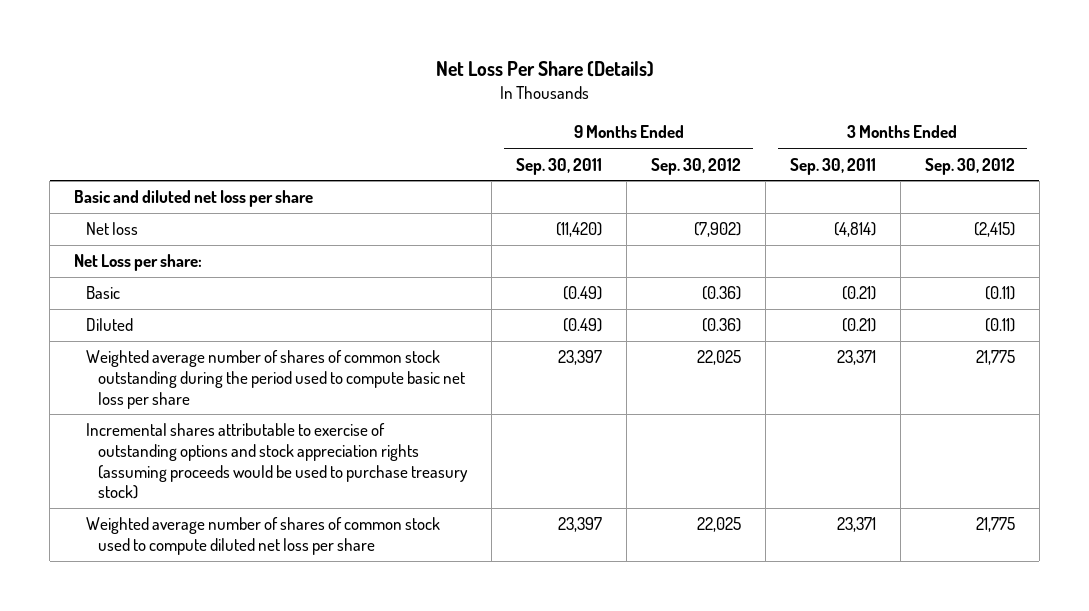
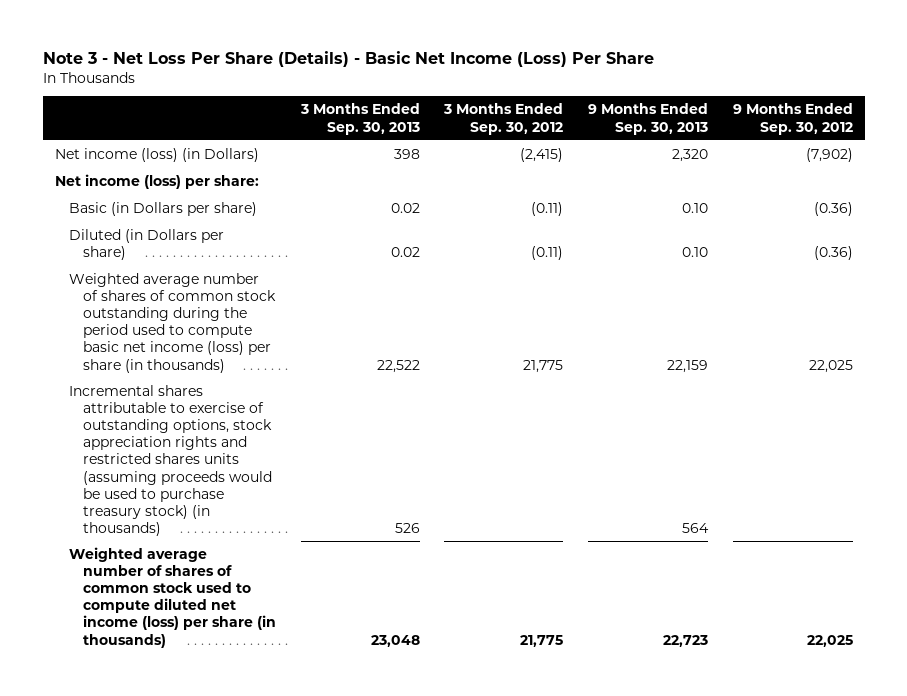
- Net Loss Per Share (Details)
+ Note 3 - Net Loss Per Share (Details) - Basic Net Income (Loss) Per Share
- | 9 Months Ended Sep. 30, 2011 | 9 Months Ended Sep. 30, 2012 | 3 Months Ended Sep. 30, 2011 | 3 Months Ended Sep. 30, 2012
+ | 3 Months Ended Sep. 30, 2013 | 3 Months Ended Sep. 30, 2012 | 9 Months Ended Sep. 30, 2013 | 9 Months Ended Sep. 30, 2012
- Basic and diluted net loss per share
- Net loss | (11,420) | (7,902) | (4,814) | (2,415)
- Net Loss per share:
- Basic | (0.49) | (0.36) | (0.21) | (0.11)
- Diluted | (0.49) | (0.36) | (0.21) | (0.11)
- Weighted average number of shares of common stock outstanding during the period used to compute basic net loss per share | 23,397 | 22,025 | 23,371 | 21,775
- Incremental shares attributable to exercise of outstanding options and stock appreciation rights (assuming proceeds would be used to purchase treasury stock)
- Weighted average number of shares of common stock used to compute diluted net loss per share | 23,397 | 22,025 | 23,371 | 21,775
+ Net income (loss) (in Dollars) | 398 | (2,415) | 2,320 | (7,902)
+ Net income (loss) per share:
+ Basic (in Dollars per share) | 0.02 | (0.11) | 0.10 | (0.36)
+ Diluted (in Dollars per share) | 0.02 | (0.11) | 0.10 | (0.36)
+ Weighted average number of shares of common stock outstanding during the period used to compute basic net income (loss) per share (in thousands) | 22,522 | 21,775 | 22,159 | 22,025
+ Incremental shares attributable to exercise of outstanding options, stock appreciation rights and restricted shares units (assuming proceeds would be used to purchase treasury stock) (in thousands) | 526 | | 564 |
+ Weighted average number of shares of common stock used to compute diluted net income (loss) per share (in thousands) | 23,048 | 21,775 | 22,723 | 22,025

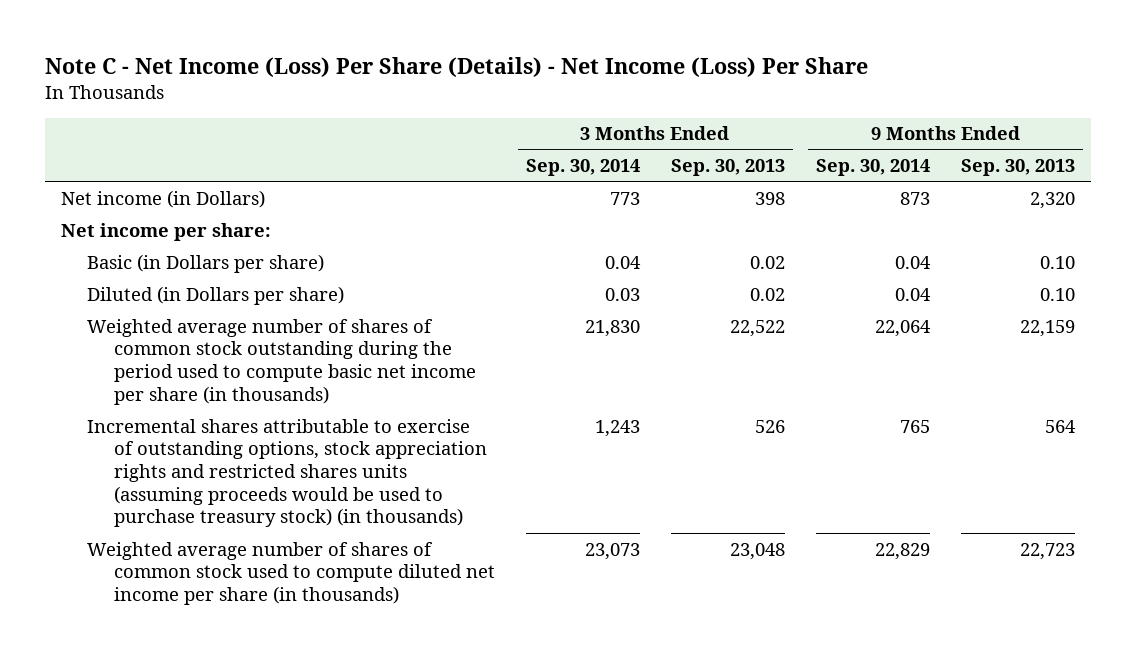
- Note 3 - Net Loss Per Share (Details) - Basic Net Income (Loss) Per Share
+ Note C - Net Income (Loss) Per Share (Details) - Net Income (Loss) Per Share
- | 3 Months Ended Sep. 30, 2013 | 3 Months Ended Sep. 30, 2012 | 9 Months Ended Sep. 30, 2013 | 9 Months Ended Sep. 30, 2012
+ | 3 Months Ended Sep. 30, 2014 | 3 Months Ended Sep. 30, 2013 | 9 Months Ended Sep. 30, 2014 | 9 Months Ended Sep. 30, 2013
- Net income (loss) (in Dollars) | 398 | (2,415) | 2,320 | (7,902)
- Net income (loss) per share:
+ Net income (in Dollars) | 773 | 398 | 873 | 2,320
+ Net income per share:
- Weighted average number of shares of common stock outstanding during the period used to compute basic net income (loss) per share (in thousands) | 22,522 | 21,775 | 22,159 | 22,025
+ Weighted average number of shares of common stock outstanding during the period used to compute basic net income per share (in thousands) | 21,830 | 22,522 | 22,064 | 22,159
- Weighted average number of shares of common stock used to compute diluted net income (loss) per share (in thousands) | 23,048 | 21,775 | 22,723 | 22,025
+ Weighted average number of shares of common stock used to compute diluted net income per share (in thousands) | 23,073 | 23,048 | 22,829 | 22,723

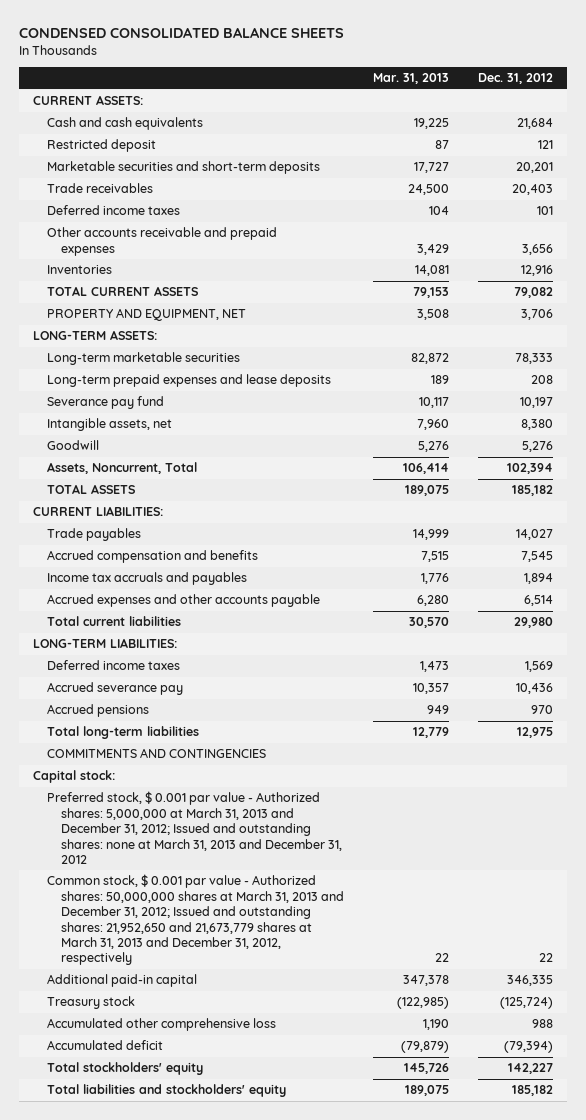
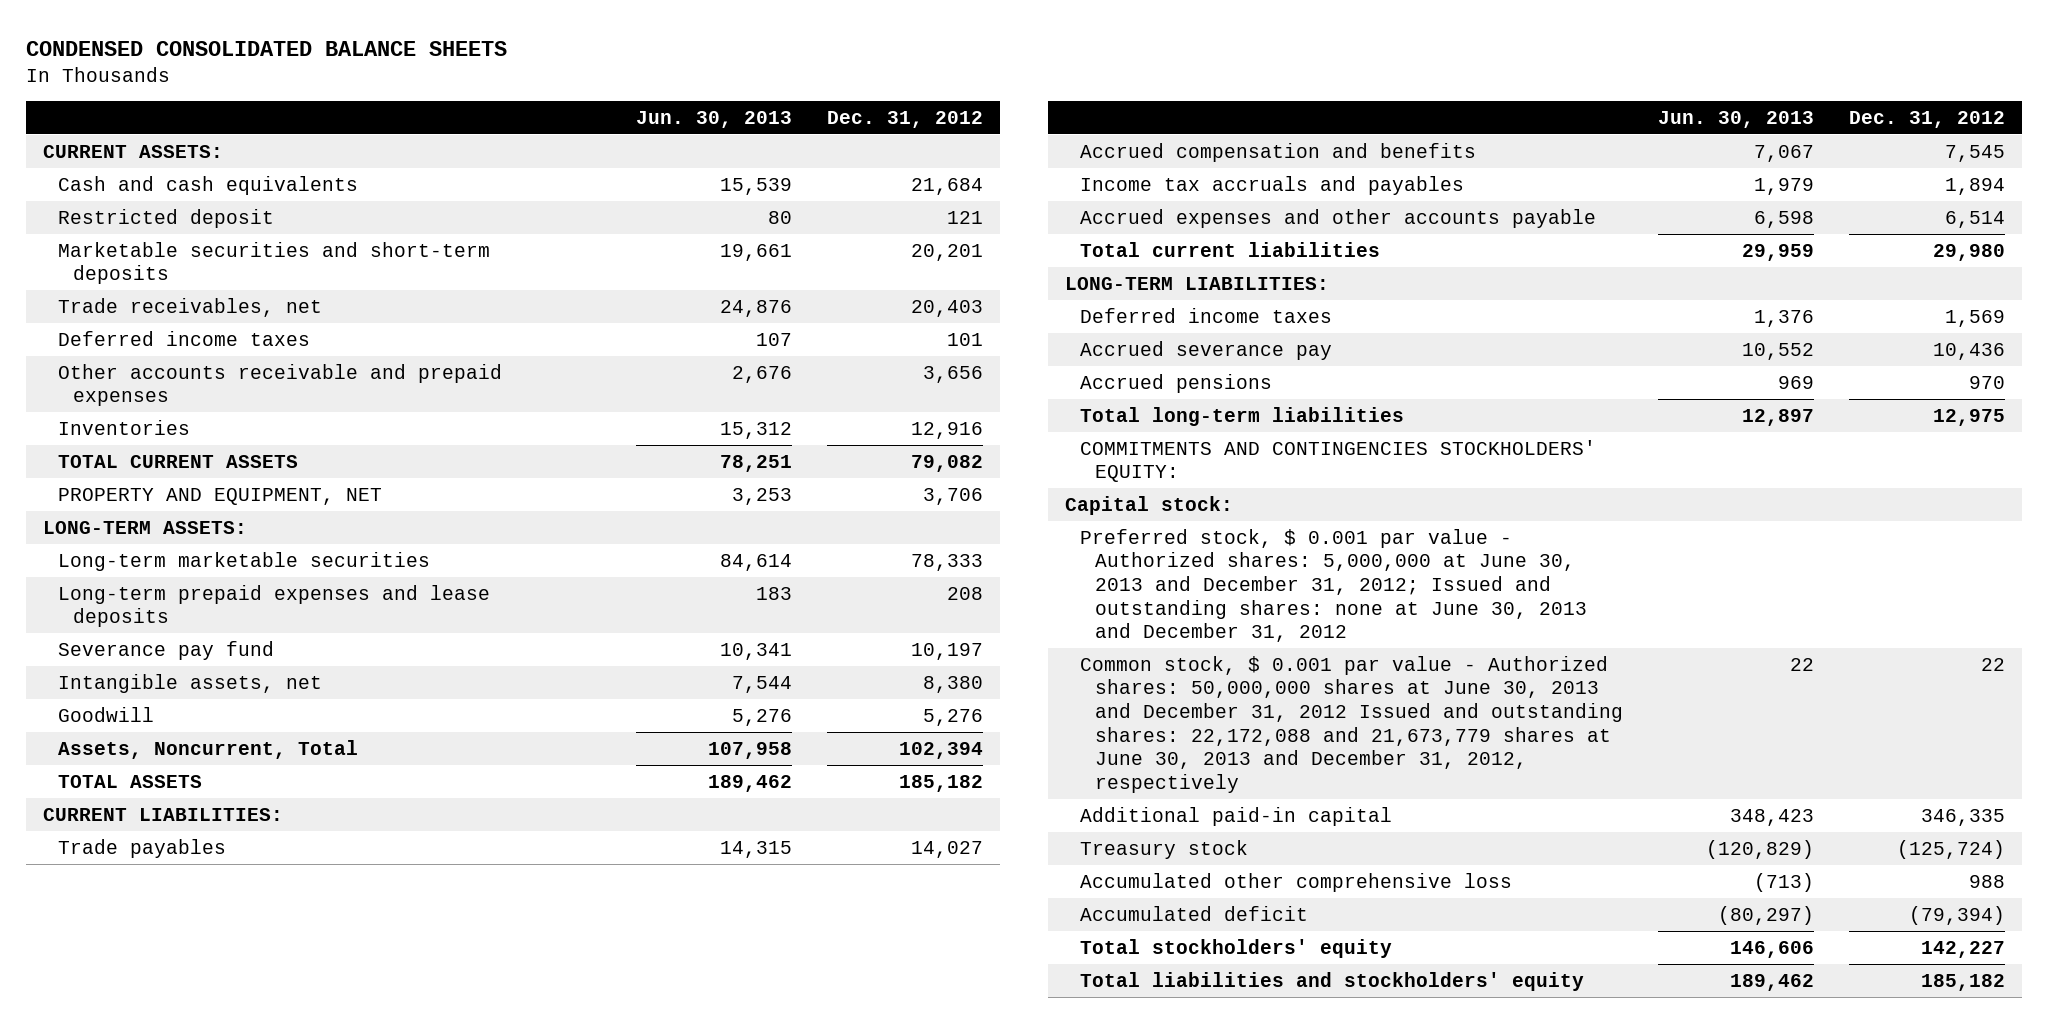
- | Mar. 31, 2013 | Dec. 31, 2012
+ | Jun. 30, 2013 | Dec. 31, 2012
- Trade receivables | 24,500 | 20,403
+ Trade receivables, net | 24,876 | 20,403
- COMMITMENTS AND CONTINGENCIES
+ COMMITMENTS AND CONTINGENCIES STOCKHOLDERS' EQUITY:
- Preferred stock, $ 0.001 par value - Authorized shares: 5,000,000 at March 31, 2013 and December 31, 2012; Issued and outstanding shares: none at March 31, 2013 and December 31, 2012
- Common stock, $ 0.001 par value - Authorized shares: 50,000,000 shares at March 31, 2013 and December 31, 2012; Issued and outstanding shares: 21,952,650 and 21,673,779 shares at March 31, 2013 and December 31, 2012, respectively | 22 | 22
+ Preferred stock, $ 0.001 par value - Authorized shares: 5,000,000 at June 30, 2013 and December 31, 2012; Issued and outstanding shares: none at June 30, 2013 and December 31, 2012
+ Common stock, $ 0.001 par value - Authorized shares: 50,000,000 shares at June 30, 2013 and December 31, 2012 Issued and outstanding shares: 22,172,088 and 21,673,779 shares at June 30, 2013 and December 31, 2012, respectively | 22 | 22

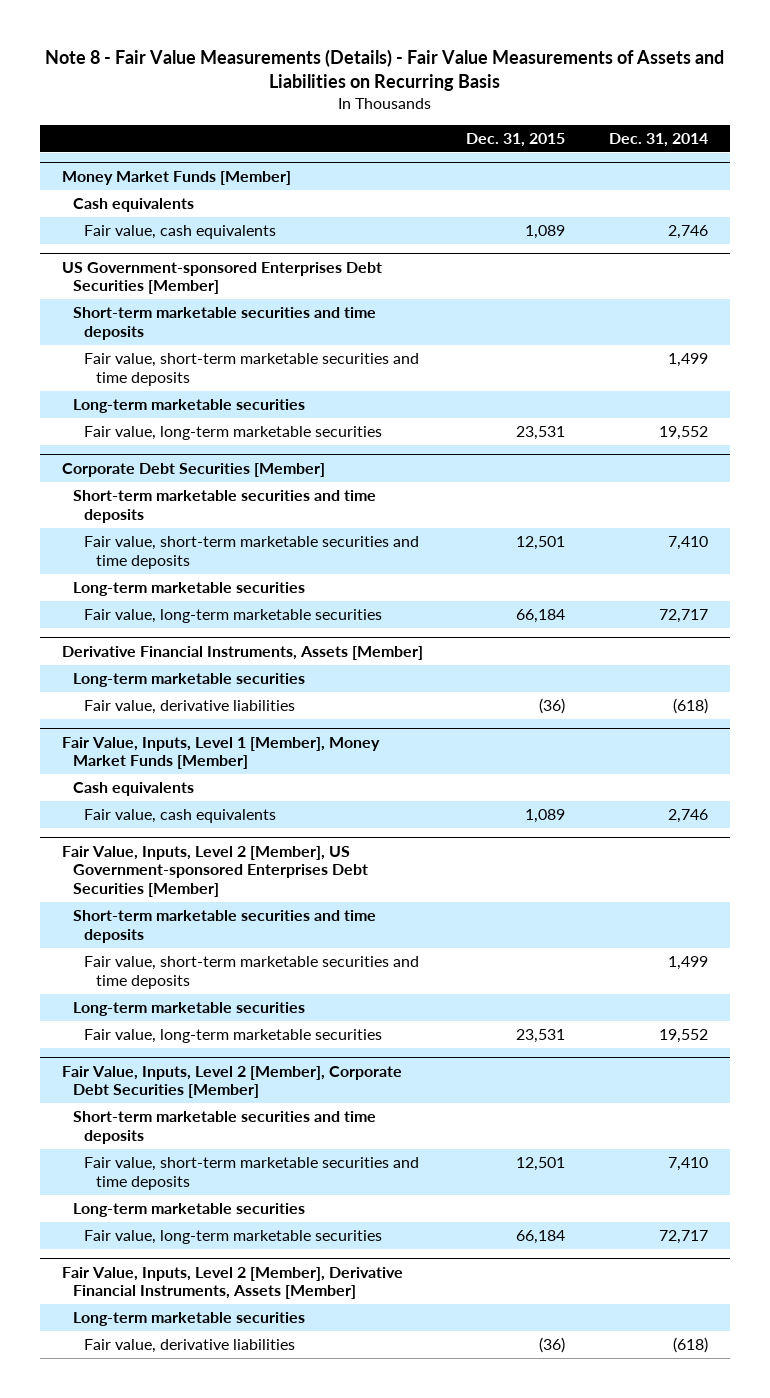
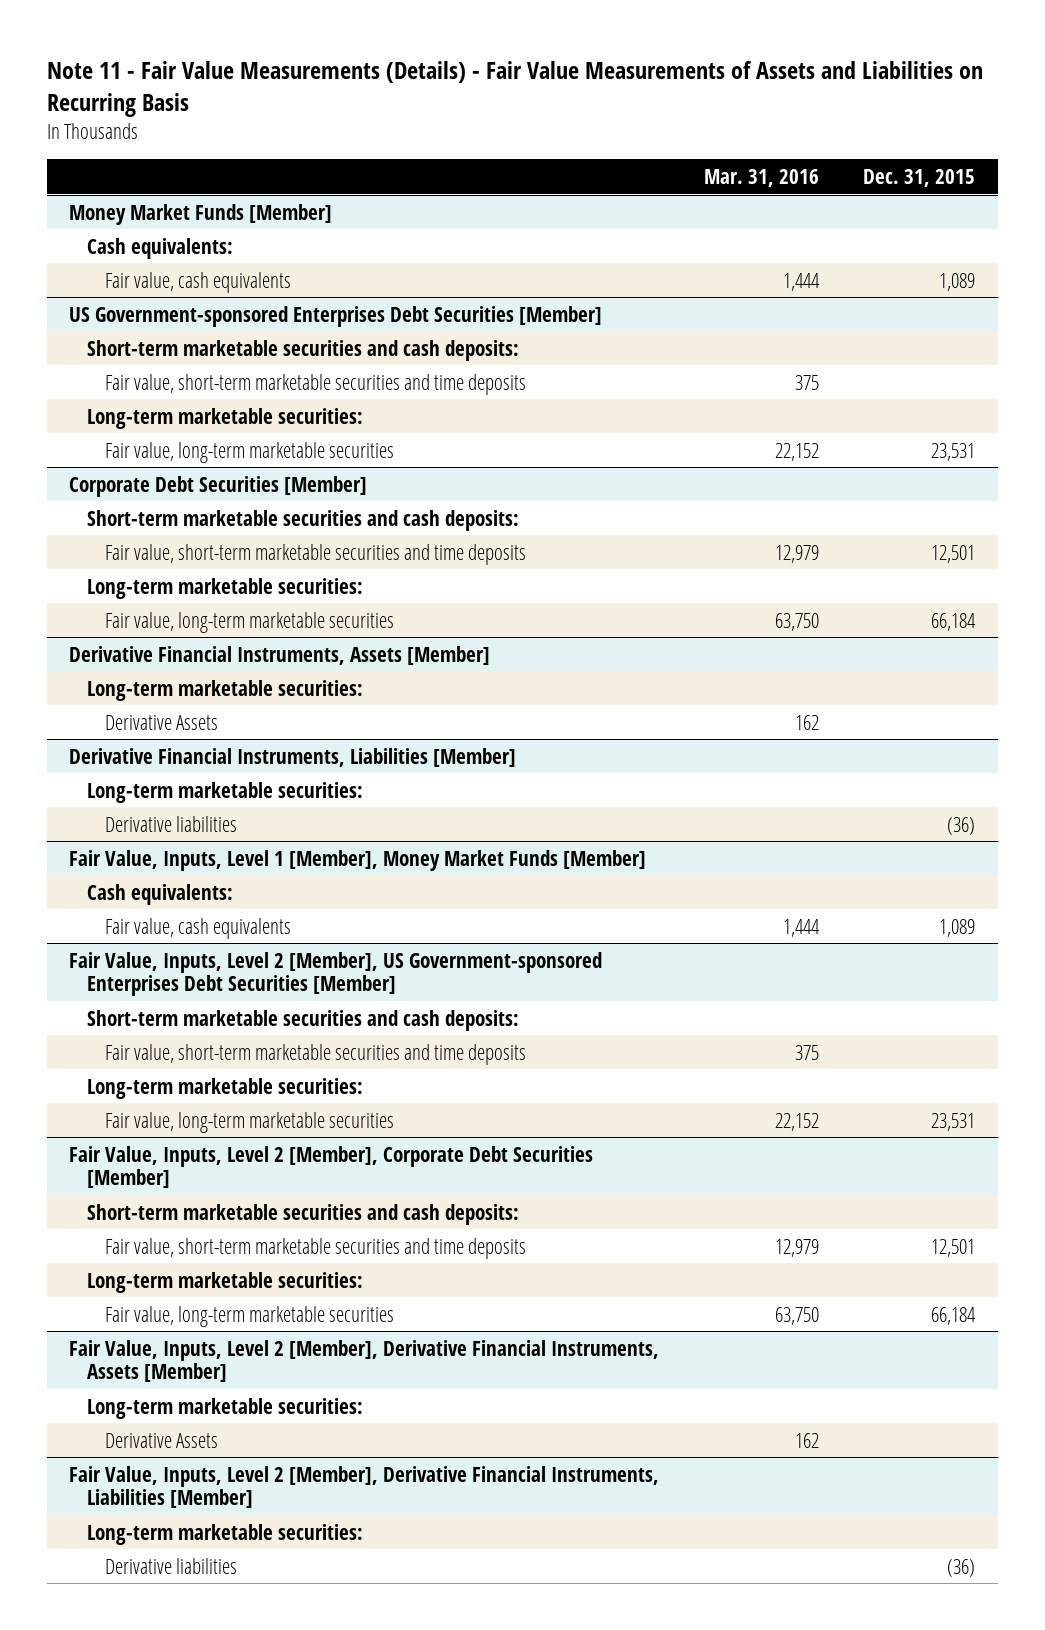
- Note 8 - Fair Value Measurements (Details) - Fair Value Measurements of Assets and Liabilities on Recurring Basis
+ Note 11 - Fair Value Measurements (Details) - Fair Value Measurements of Assets and Liabilities on Recurring Basis
- | Dec. 31, 2015 | Dec. 31, 2014
+ | Mar. 31, 2016 | Dec. 31, 2015
@ Money Market Funds [Member]
- Cash equivalents
+ Cash equivalents:
@ US Government-sponsored Enterprises Debt Securities [Member]
- Short-term marketable securities and time deposits
+ Short-term marketable securities and cash deposits:
- Long-term marketable securities
+ Long-term marketable securities:
@ Corporate Debt Securities [Member]
- Short-term marketable securities and time deposits
+ Short-term marketable securities and cash deposits:
- Long-term marketable securities
+ Long-term marketable securities:
@ Derivative Financial Instruments, Assets [Member]
- Long-term marketable securities
- Fair value, derivative liabilities | (36) | (618)
+ Long-term marketable securities:
+ Derivative Assets | 162 |
+ Derivative Financial Instruments, Liabilities [Member]
+ Long-term marketable securities:
+ Derivative liabilities | | (36)
@ Fair Value, Inputs, Level 1 [Member], Money Market Funds [Member]
- Cash equivalents
+ Cash equivalents:
@ Fair Value, Inputs, Level 2 [Member], US Government-sponsored Enterprises Debt Securities [Member]
- Short-term marketable securities and time deposits
+ Short-term marketable securities and cash deposits:
- Long-term marketable securities
+ Long-term marketable securities:
@ Fair Value, Inputs, Level 2 [Member], Corporate Debt Securities [Member]
- Short-term marketable securities and time deposits
+ Short-term marketable securities and cash deposits:
- Long-term marketable securities
+ Long-term marketable securities:
@ Fair Value, Inputs, Level 2 [Member], Derivative Financial Instruments, Assets [Member]
- Long-term marketable securities
- Fair value, derivative liabilities | (36) | (618)
+ Long-term marketable securities:
+ Derivative Assets | 162 |
+ Fair Value, Inputs, Level 2 [Member], Derivative Financial Instruments, Liabilities [Member]
+ Long-term marketable securities:
+ Derivative liabilities | | (36)

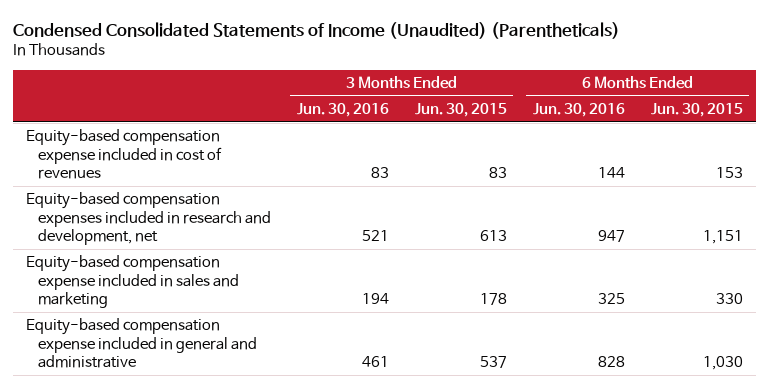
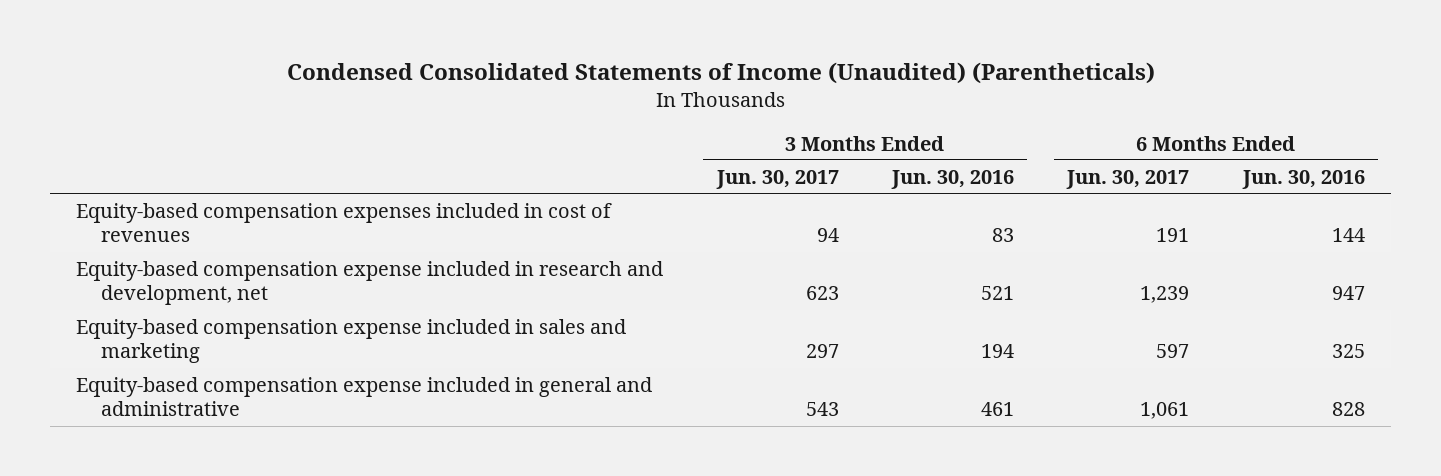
- | 3 Months Ended Jun. 30, 2016 | 3 Months Ended Jun. 30, 2015 | 6 Months Ended Jun. 30, 2016 | 6 Months Ended Jun. 30, 2015
+ | 3 Months Ended Jun. 30, 2017 | 3 Months Ended Jun. 30, 2016 | 6 Months Ended Jun. 30, 2017 | 6 Months Ended Jun. 30, 2016
- Equity-based compensation expense included in cost of revenues | 83 | 83 | 144 | 153
- Equity-based compensation expenses included in research and development, net | 521 | 613 | 947 | 1,151
+ Equity-based compensation expenses included in cost of revenues | 94 | 83 | 191 | 144
+ Equity-based compensation expense included in research and development, net | 623 | 521 | 1,239 | 947

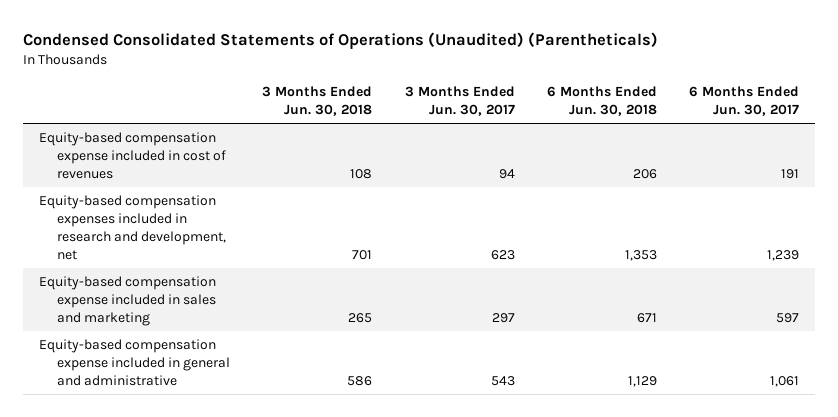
- Condensed Consolidated Statements of Income (Unaudited) (Parentheticals)
+ Condensed Consolidated Statements of Operations (Unaudited) (Parentheticals)
- | 3 Months Ended Jun. 30, 2017 | 3 Months Ended Jun. 30, 2016 | 6 Months Ended Jun. 30, 2017 | 6 Months Ended Jun. 30, 2016
+ | 3 Months Ended Jun. 30, 2018 | 3 Months Ended Jun. 30, 2017 | 6 Months Ended Jun. 30, 2018 | 6 Months Ended Jun. 30, 2017
- Equity-based compensation expenses included in cost of revenues | 94 | 83 | 191 | 144
- Equity-based compensation expense included in research and development, net | 623 | 521 | 1,239 | 947
+ Equity-based compensation expense included in cost of revenues | 108 | 94 | 206 | 191
+ Equity-based compensation expenses included in research and development, net | 701 | 623 | 1,353 | 1,239

